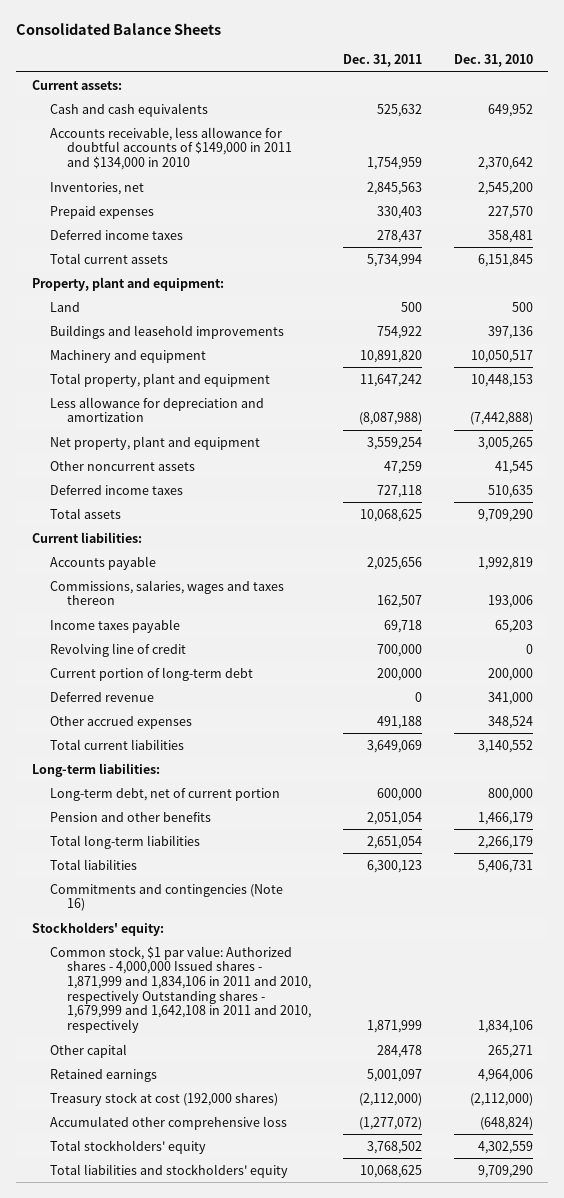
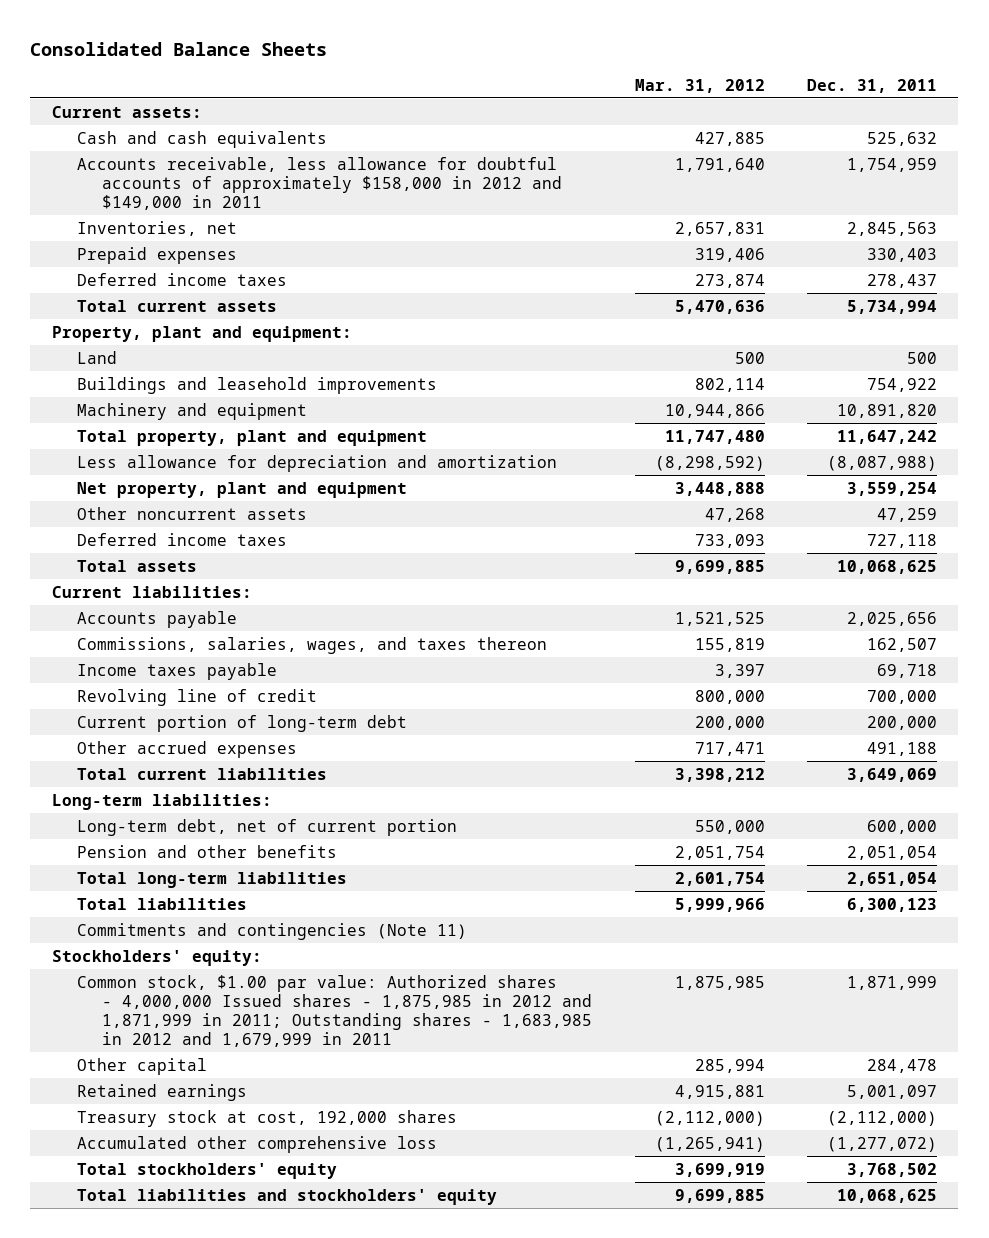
- | Dec. 31, 2011 | Dec. 31, 2010
+ | Mar. 31, 2012 | Dec. 31, 2011
- Accounts receivable, less allowance for doubtful accounts of $149,000 in 2011 and $134,000 in 2010 | 1,754,959 | 2,370,642
+ Accounts receivable, less allowance for doubtful accounts of approximately $158,000 in 2012 and $149,000 in 2011 | 1,791,640 | 1,754,959
- Commissions, salaries, wages and taxes thereon | 162,507 | 193,006
+ Commissions, salaries, wages, and taxes thereon | 155,819 | 162,507
- Deferred revenue | 0 | 341,000
- Commitments and contingencies (Note 16)
+ Commitments and contingencies (Note 11)
- Common stock, $1 par value: Authorized shares - 4,000,000 Issued shares - 1,871,999 and 1,834,106 in 2011 and 2010, respectively Outstanding shares - 1,679,999 and 1,642,108 in 2011 and 2010, respectively | 1,871,999 | 1,834,106
+ Common stock, $1.00 par value: Authorized shares - 4,000,000 Issued shares - 1,875,985 in 2012 and 1,871,999 in 2011; Outstanding shares - 1,683,985 in 2012 and 1,679,999 in 2011 | 1,875,985 | 1,871,999
- Treasury stock at cost (192,000 shares) | (2,112,000) | (2,112,000)
+ Treasury stock at cost, 192,000 shares | (2,112,000) | (2,112,000)

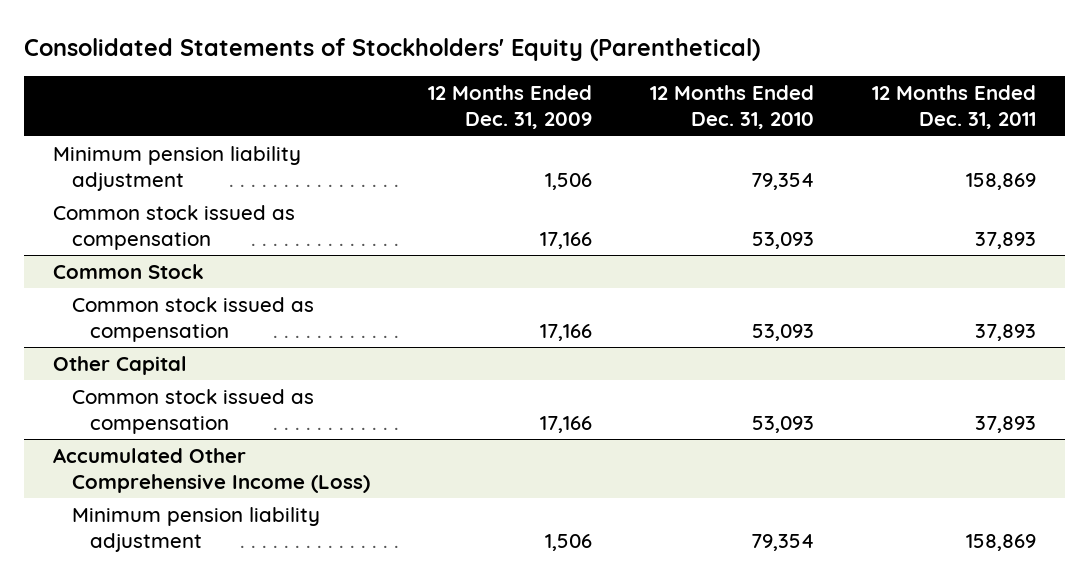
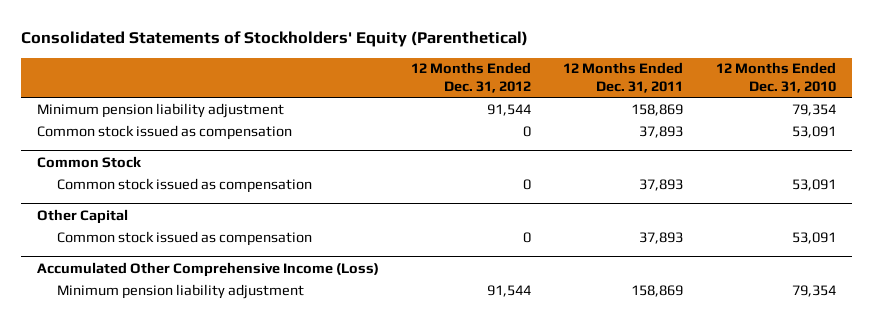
- | 12 Months Ended Dec. 31, 2009 | 12 Months Ended Dec. 31, 2010 | 12 Months Ended Dec. 31, 2011
+ | 12 Months Ended Dec. 31, 2012 | 12 Months Ended Dec. 31, 2011 | 12 Months Ended Dec. 31, 2010
- Common stock issued as compensation | 17,166 | 53,093 | 37,893
+ Common stock issued as compensation | 0 | 37,893 | 53,091
@ Common Stock
- Common stock issued as compensation | 17,166 | 53,093 | 37,893
+ Common stock issued as compensation | 0 | 37,893 | 53,091
@ Other Capital
- Common stock issued as compensation | 17,166 | 53,093 | 37,893
+ Common stock issued as compensation | 0 | 37,893 | 53,091

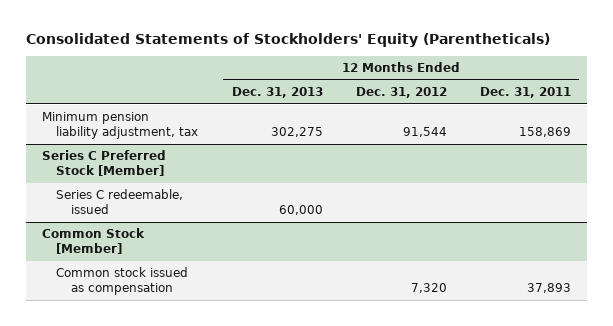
- Consolidated Statements of Stockholders' Equity (Parenthetical)
+ Consolidated Statements of Stockholders' Equity (Parentheticals)
- | 12 Months Ended Dec. 31, 2012 | 12 Months Ended Dec. 31, 2011 | 12 Months Ended Dec. 31, 2010
+ | 12 Months Ended Dec. 31, 2013 | 12 Months Ended Dec. 31, 2012 | 12 Months Ended Dec. 31, 2011
- Minimum pension liability adjustment | 91,544 | 158,869 | 79,354
- Common stock issued as compensation | 0 | 37,893 | 53,091
- Common Stock
- Common stock issued as compensation | 0 | 37,893 | 53,091
- Other Capital
- Common stock issued as compensation | 0 | 37,893 | 53,091
- Accumulated Other Comprehensive Income (Loss)
- Minimum pension liability adjustment | 91,544 | 158,869 | 79,354
+ Minimum pension liability adjustment, tax | 302,275 | 91,544 | 158,869
+ Series C Preferred Stock [Member]
+ Series C redeemable, issued | 60,000 | |
+ Common Stock [Member]
+ Common stock issued as compensation | | 7,320 | 37,893

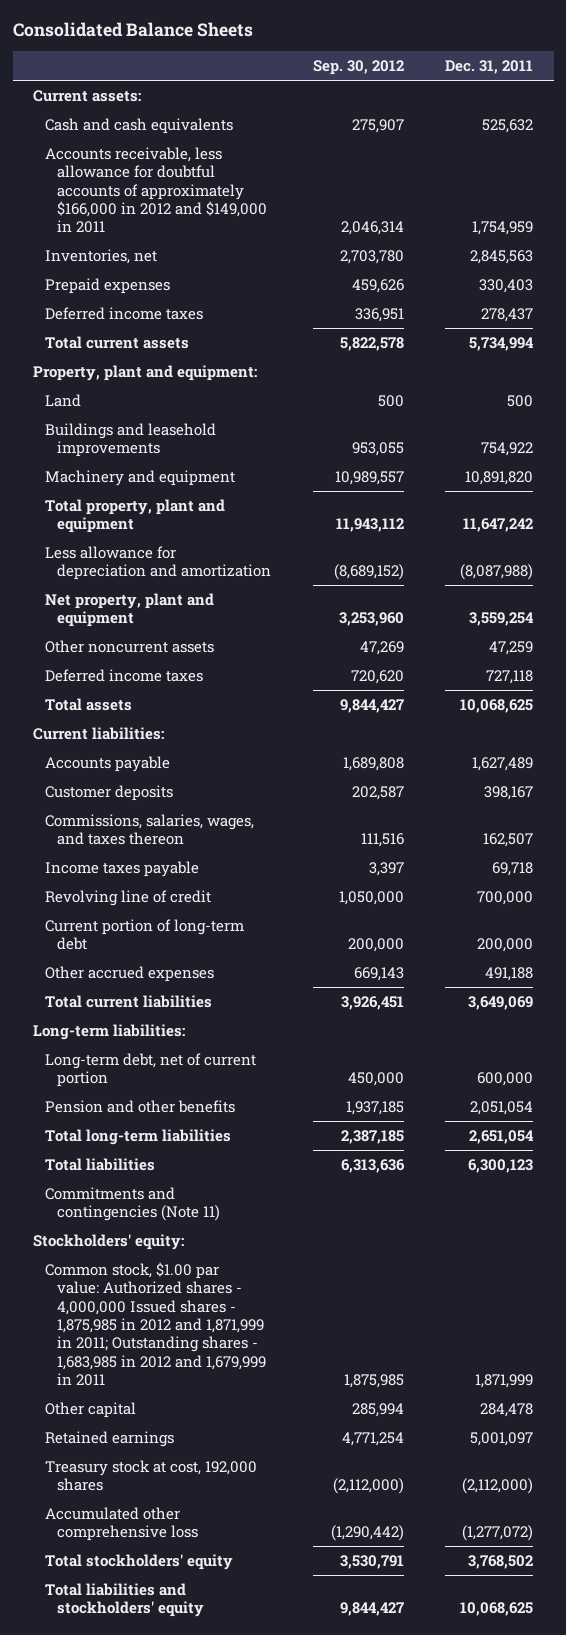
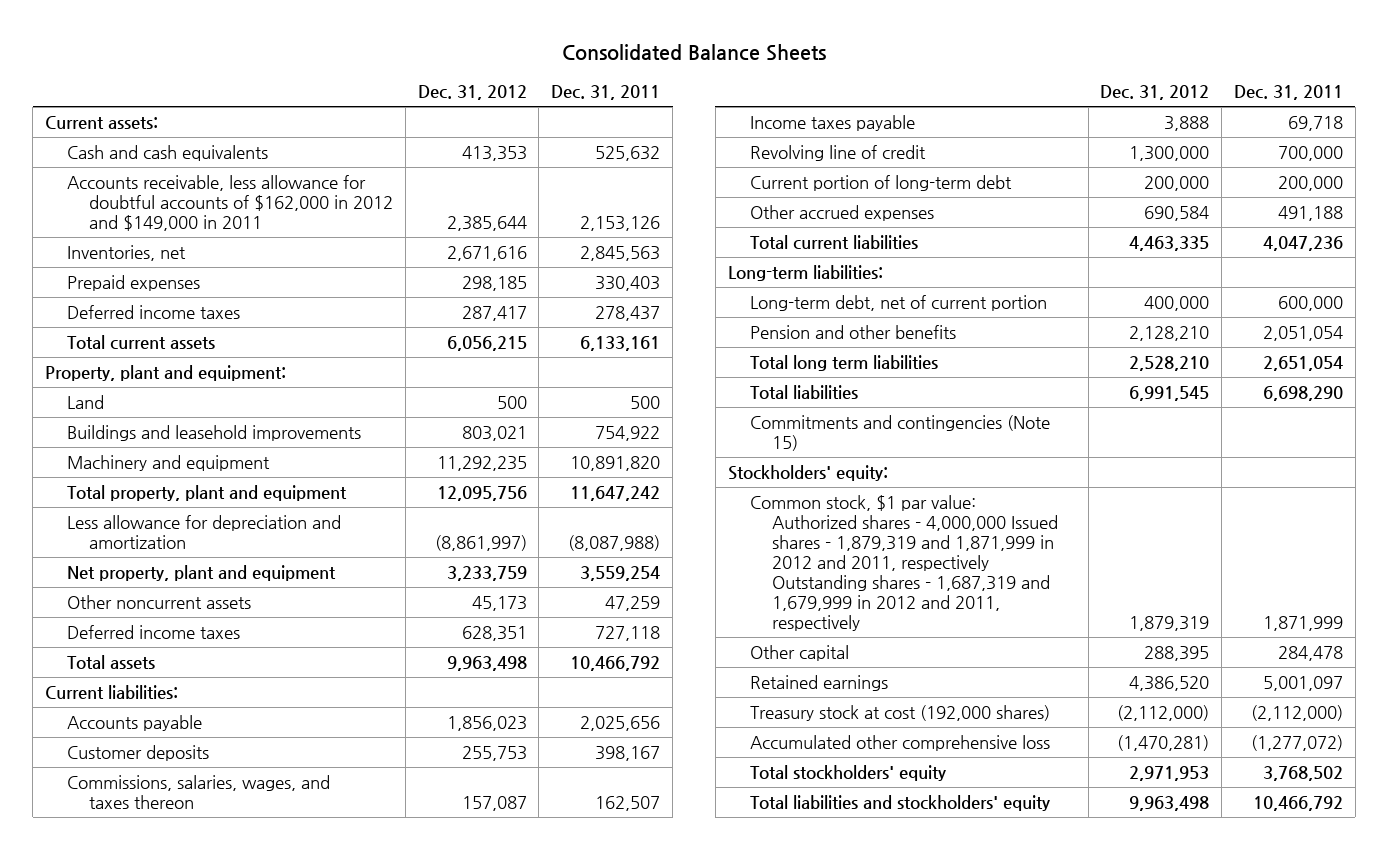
- | Sep. 30, 2012 | Dec. 31, 2011
+ | Dec. 31, 2012 | Dec. 31, 2011
- Accounts receivable, less allowance for doubtful accounts of approximately $166,000 in 2012 and $149,000 in 2011 | 2,046,314 | 1,754,959
+ Accounts receivable, less allowance for doubtful accounts of $162,000 in 2012 and $149,000 in 2011 | 2,385,644 | 2,153,126
- Total current assets | 5,822,578 | 5,734,994
+ Total current assets | 6,056,215 | 6,133,161
- Total assets | 9,844,427 | 10,068,625
+ Total assets | 9,963,498 | 10,466,792
- Accounts payable | 1,689,808 | 1,627,489
+ Accounts payable | 1,856,023 | 2,025,656
- Total current liabilities | 3,926,451 | 3,649,069
+ Total current liabilities | 4,463,335 | 4,047,236
- Total long-term liabilities | 2,387,185 | 2,651,054
- Total liabilities | 6,313,636 | 6,300,123
- Commitments and contingencies (Note 11)
+ Total long term liabilities | 2,528,210 | 2,651,054
+ Total liabilities | 6,991,545 | 6,698,290
+ Commitments and contingencies (Note 15)
- Common stock, $1.00 par value: Authorized shares - 4,000,000 Issued shares - 1,875,985 in 2012 and 1,871,999 in 2011; Outstanding shares - 1,683,985 in 2012 and 1,679,999 in 2011 | 1,875,985 | 1,871,999
+ Common stock, $1 par value: Authorized shares - 4,000,000 Issued shares - 1,879,319 and 1,871,999 in 2012 and 2011, respectively Outstanding shares - 1,687,319 and 1,679,999 in 2012 and 2011, respectively | 1,879,319 | 1,871,999
- Treasury stock at cost, 192,000 shares | (2,112,000) | (2,112,000)
+ Treasury stock at cost (192,000 shares) | (2,112,000) | (2,112,000)
- Total liabilities and stockholders' equity | 9,844,427 | 10,068,625
+ Total liabilities and stockholders' equity | 9,963,498 | 10,466,792

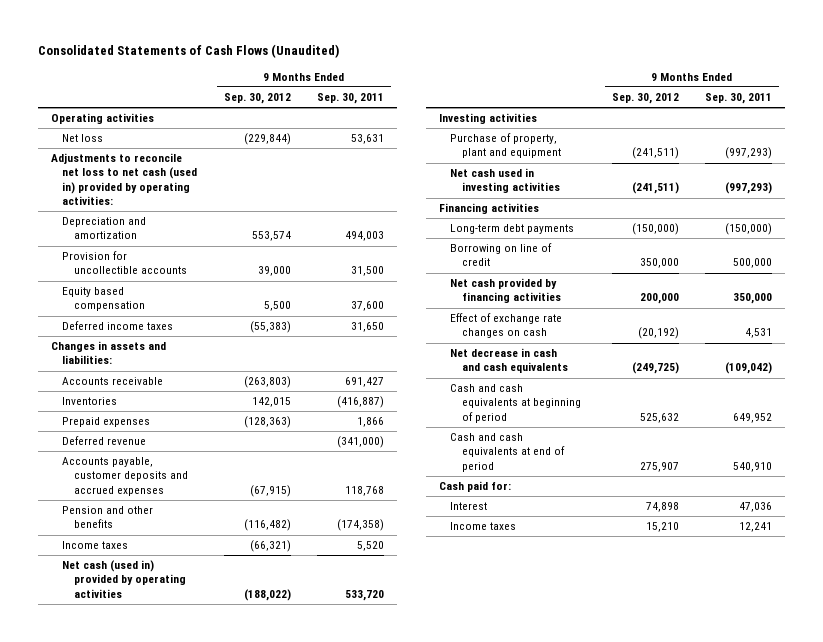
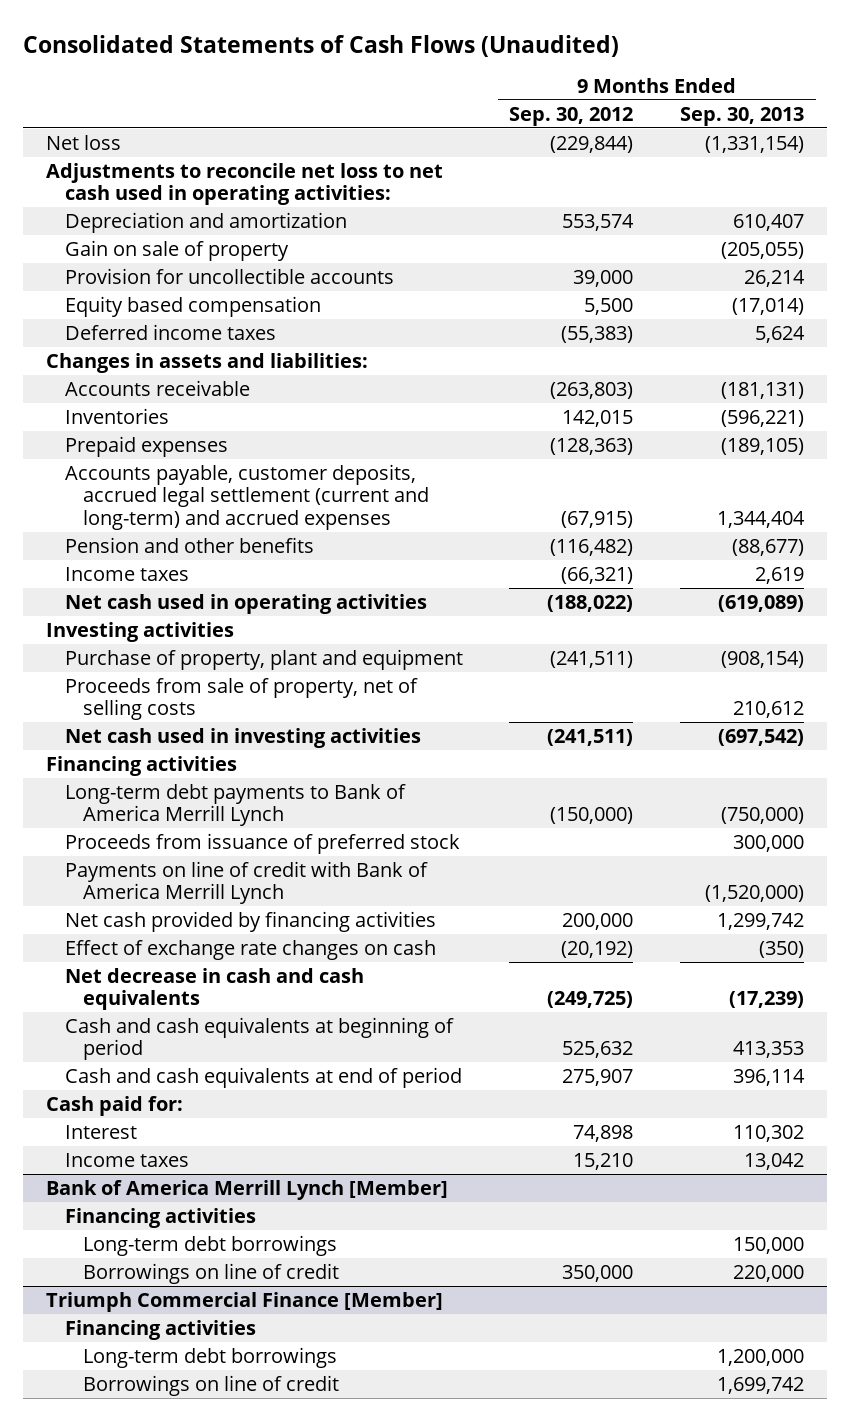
- | 9 Months Ended Sep. 30, 2012 | 9 Months Ended Sep. 30, 2011
+ | 9 Months Ended Sep. 30, 2012 | 9 Months Ended Sep. 30, 2013
- Operating activities
- Adjustments to reconcile net loss to net cash (used in) provided by operating activities:
+ Adjustments to reconcile net loss to net cash used in operating activities:
+ Gain on sale of property | | (205,055)
- Deferred revenue | | (341,000)
- Accounts payable, customer deposits and accrued expenses | (67,915) | 118,768
+ Accounts payable, customer deposits, accrued legal settlement (current and long-term) and accrued expenses | (67,915) | 1,344,404
- Net cash (used in) provided by operating activities | (188,022) | 533,720
+ Net cash used in operating activities | (188,022) | (619,089)
+ Proceeds from sale of property, net of selling costs | | 210,612
- Long-term debt payments | (150,000) | (150,000)
- Borrowing on line of credit | 350,000 | 500,000
+ Long-term debt payments to Bank of America Merrill Lynch | (150,000) | (750,000)
+ Proceeds from issuance of preferred stock | | 300,000
+ Payments on line of credit with Bank of America Merrill Lynch | | (1,520,000)
+ Bank of America Merrill Lynch [Member]
+ Financing activities
+ Long-term debt borrowings | | 150,000
+ Borrowings on line of credit | 350,000 | 220,000
+ Triumph Commercial Finance [Member]
+ Financing activities
+ Long-term debt borrowings | | 1,200,000
+ Borrowings on line of credit | | 1,699,742

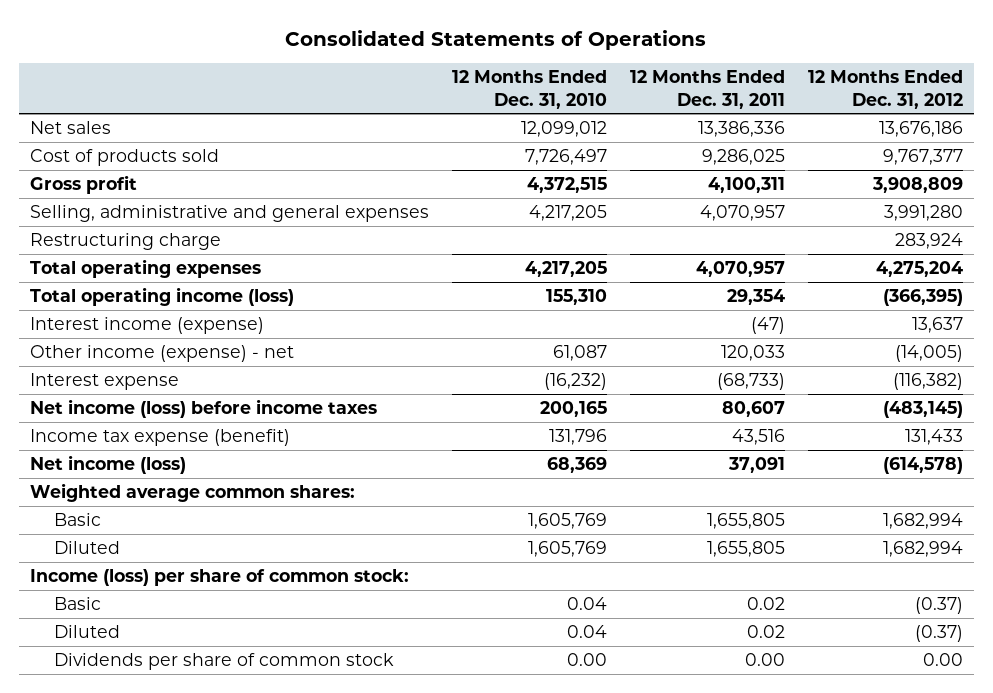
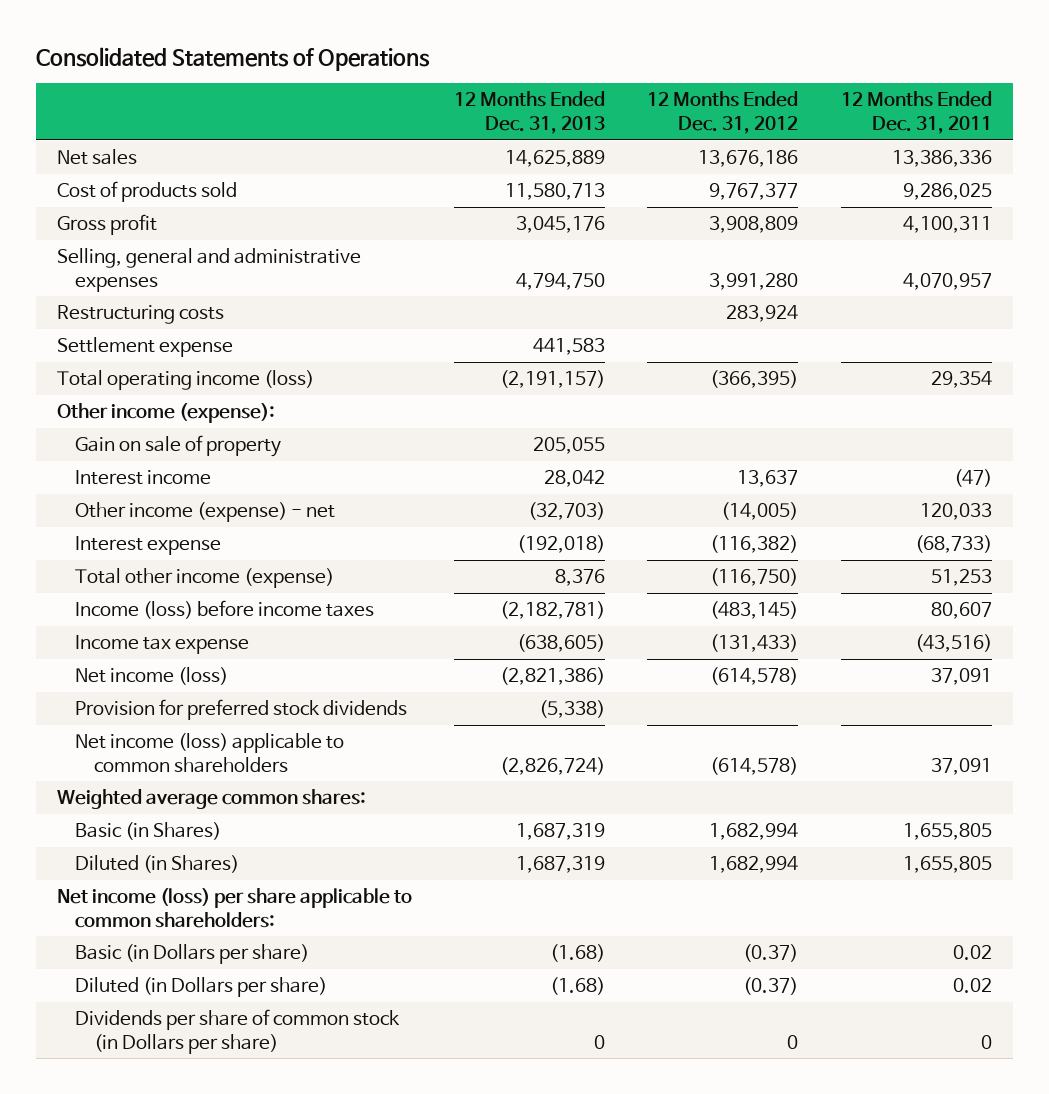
- | 12 Months Ended Dec. 31, 2010 | 12 Months Ended Dec. 31, 2011 | 12 Months Ended Dec. 31, 2012
+ | 12 Months Ended Dec. 31, 2013 | 12 Months Ended Dec. 31, 2012 | 12 Months Ended Dec. 31, 2011
- Selling, administrative and general expenses | 4,217,205 | 4,070,957 | 3,991,280
- Restructuring charge | | | 283,924
- Total operating expenses | 4,217,205 | 4,070,957 | 4,275,204
+ Selling, general and administrative expenses | 4,794,750 | 3,991,280 | 4,070,957
+ Restructuring costs | | 283,924 |
+ Settlement expense | 441,583 | |
- Interest income (expense) | | (47) | 13,637
+ Other income (expense):
+ Gain on sale of property | 205,055 | |
+ Interest income | 28,042 | 13,637 | (47)
- Net income (loss) before income taxes | 200,165 | 80,607 | (483,145)
- Income tax expense (benefit) | 131,796 | 43,516 | 131,433
+ Total other income (expense) | 8,376 | (116,750) | 51,253
+ Income (loss) before income taxes | (2,182,781) | (483,145) | 80,607
+ Income tax expense | (638,605) | (131,433) | (43,516)
+ Provision for preferred stock dividends | (5,338) | |
+ Net income (loss) applicable to common shareholders | (2,826,724) | (614,578) | 37,091
- Basic | 1,605,769 | 1,655,805 | 1,682,994
- Diluted | 1,605,769 | 1,655,805 | 1,682,994
- Income (loss) per share of common stock:
- Basic | 0.04 | 0.02 | (0.37)
- Diluted | 0.04 | 0.02 | (0.37)
- Dividends per share of common stock | 0.00 | 0.00 | 0.00
+ Basic (in Shares) | 1,687,319 | 1,682,994 | 1,655,805
+ Diluted (in Shares) | 1,687,319 | 1,682,994 | 1,655,805
+ Net income (loss) per share applicable to common shareholders:
+ Basic (in Dollars per share) | (1.68) | (0.37) | 0.02
+ Diluted (in Dollars per share) | (1.68) | (0.37) | 0.02
+ Dividends per share of common stock (in Dollars per share) | 0 | 0 | 0

